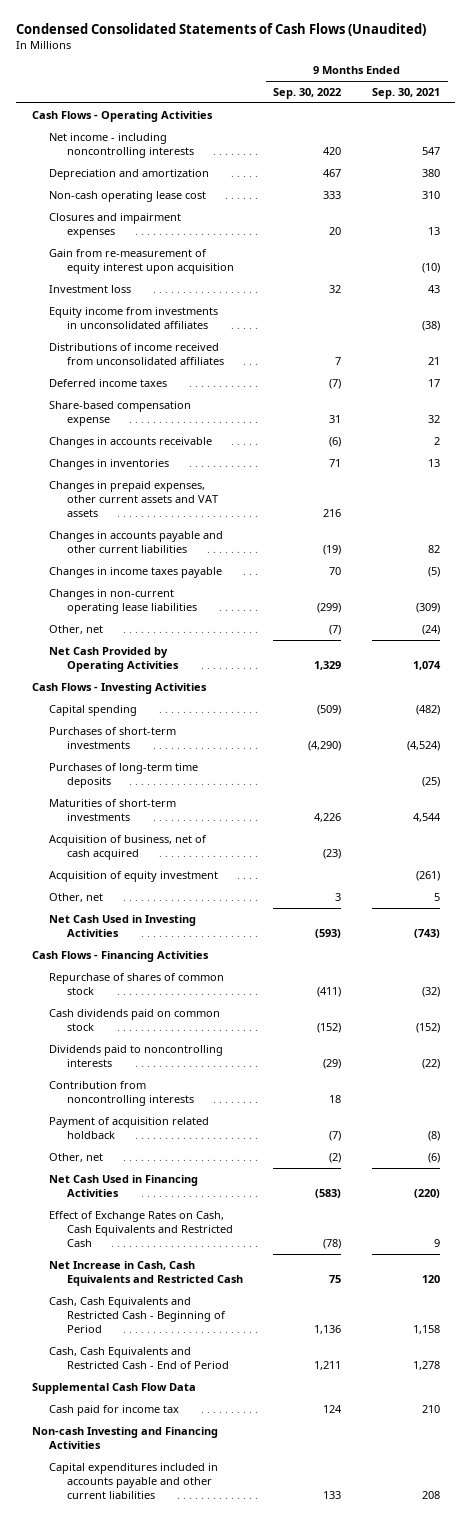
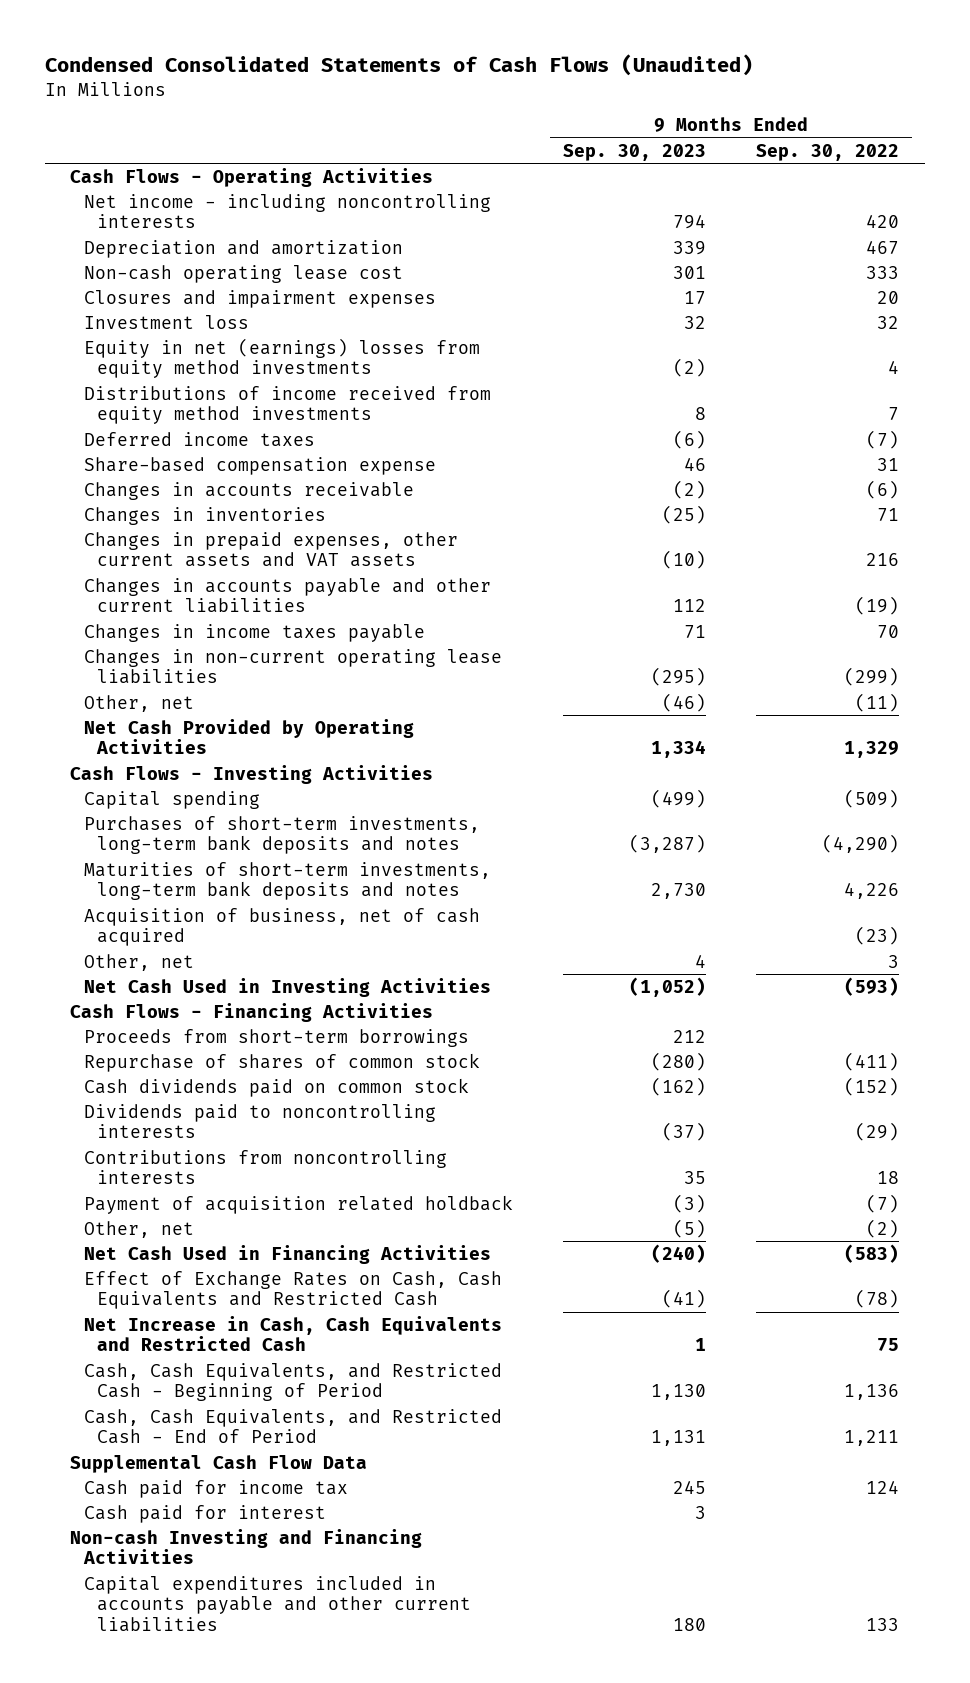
- | 9 Months Ended Sep. 30, 2022 | 9 Months Ended Sep. 30, 2021
+ | 9 Months Ended Sep. 30, 2023 | 9 Months Ended Sep. 30, 2022
- Gain from re-measurement of equity interest upon acquisition | | (10)
- Equity income from investments in unconsolidated affiliates | | (38)
- Distributions of income received from unconsolidated affiliates | 7 | 21
+ Equity in net (earnings) losses from equity method investments | (2) | 4
+ Distributions of income received from equity method investments | 8 | 7
- Other, net | (7) | (24)
+ Other, net | (46) | (11)
- Purchases of short-term investments | (4,290) | (4,524)
- Purchases of long-term time deposits | | (25)
- Maturities of short-term investments | 4,226 | 4,544
+ Purchases of short-term investments, long-term bank deposits and notes | (3,287) | (4,290)
+ Maturities of short-term investments, long-term bank deposits and notes | 2,730 | 4,226
- Acquisition of equity investment | | (261)
+ Proceeds from short-term borrowings | 212 |
- Contribution from noncontrolling interests | 18 |
+ Contributions from noncontrolling interests | 35 | 18
- Cash, Cash Equivalents and Restricted Cash - Beginning of Period | 1,136 | 1,158
- Cash, Cash Equivalents and Restricted Cash - End of Period | 1,211 | 1,278
+ Cash, Cash Equivalents, and Restricted Cash - Beginning of Period | 1,130 | 1,136
+ Cash, Cash Equivalents, and Restricted Cash - End of Period | 1,131 | 1,211
+ Cash paid for interest | 3 |

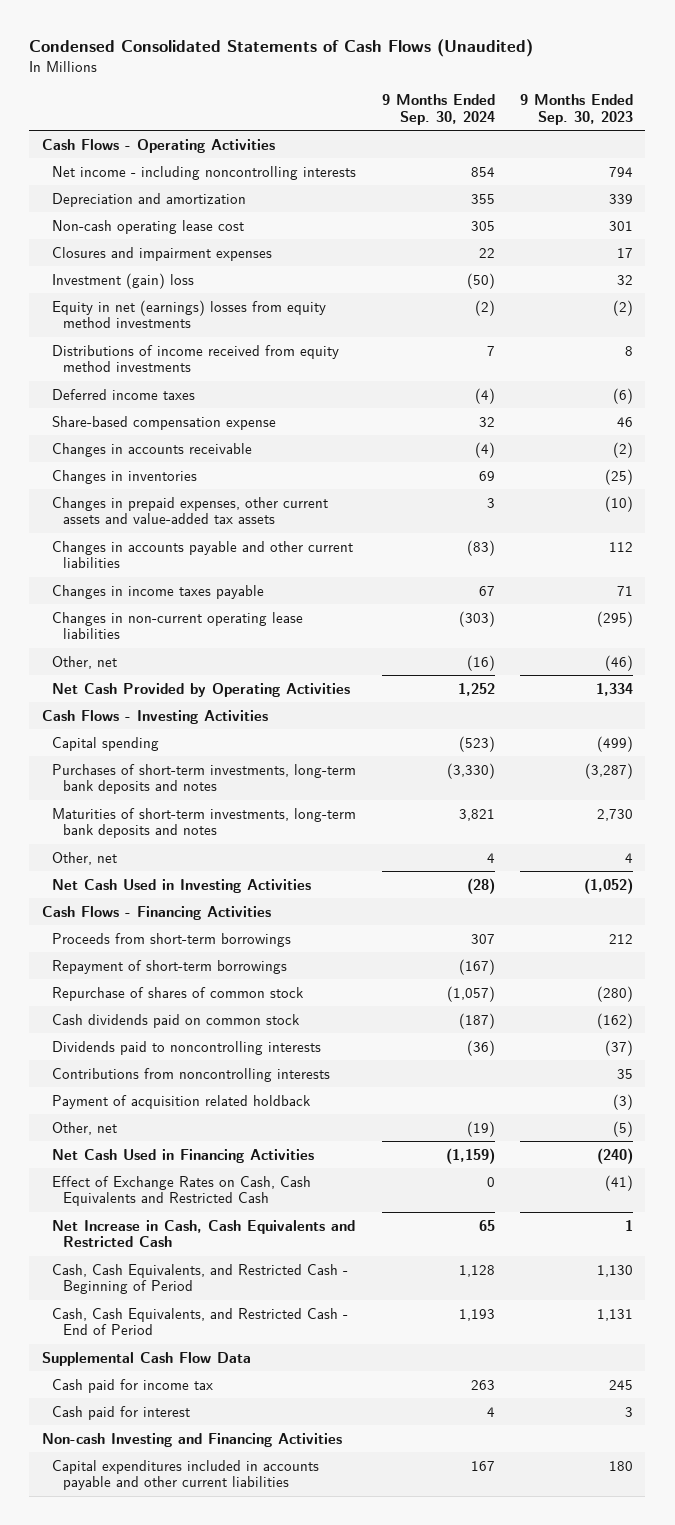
- | 9 Months Ended Sep. 30, 2023 | 9 Months Ended Sep. 30, 2022
+ | 9 Months Ended Sep. 30, 2024 | 9 Months Ended Sep. 30, 2023
- Investment loss | 32 | 32
+ Investment (gain) loss | (50) | 32
- Changes in prepaid expenses, other current assets and VAT assets | (10) | 216
+ Changes in prepaid expenses, other current assets and value-added tax assets | 3 | (10)
- Acquisition of business, net of cash acquired | | (23)
+ Repayment of short-term borrowings | (167) |

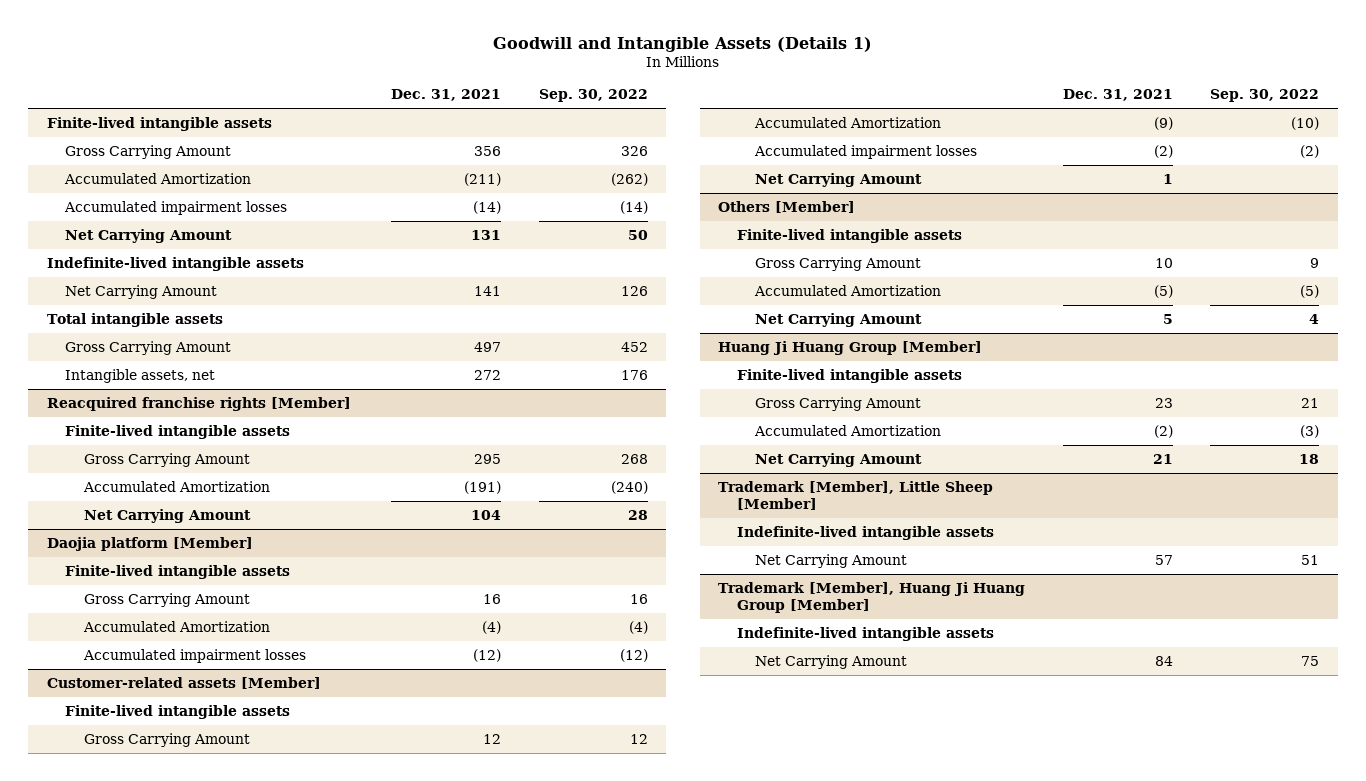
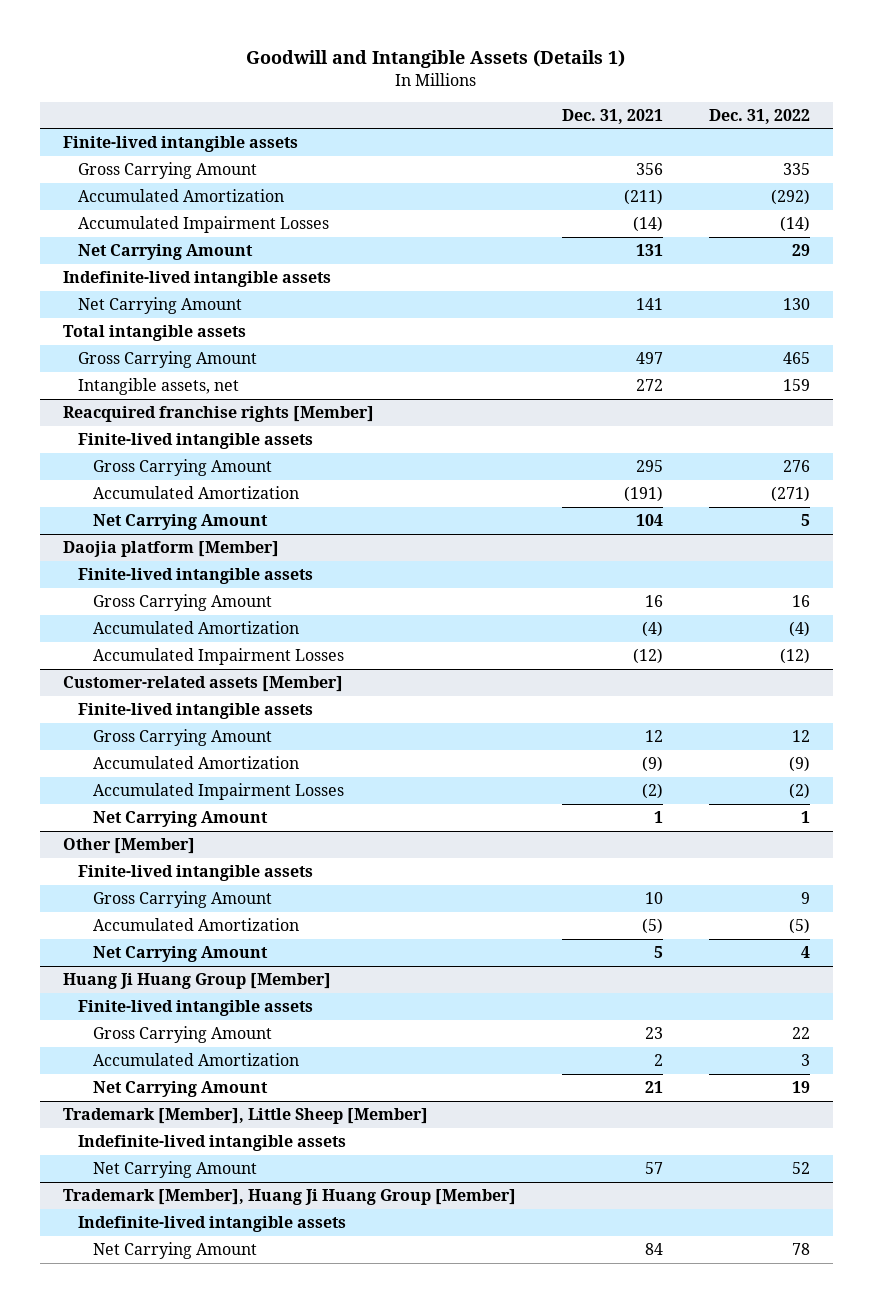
- | Dec. 31, 2021 | Sep. 30, 2022
+ | Dec. 31, 2021 | Dec. 31, 2022
- Accumulated impairment losses | (14) | (14)
+ Accumulated Impairment Losses | (14) | (14)
@ Daojia platform [Member]
- Accumulated impairment losses | (12) | (12)
+ Accumulated Impairment Losses | (12) | (12)
@ Customer-related assets [Member]
- Accumulated impairment losses | (2) | (2)
+ Accumulated Impairment Losses | (2) | (2)
- Others [Member]
+ Other [Member]
@ Huang Ji Huang Group [Member]
- Accumulated Amortization | (2) | (3)
+ Accumulated Amortization | 2 | 3

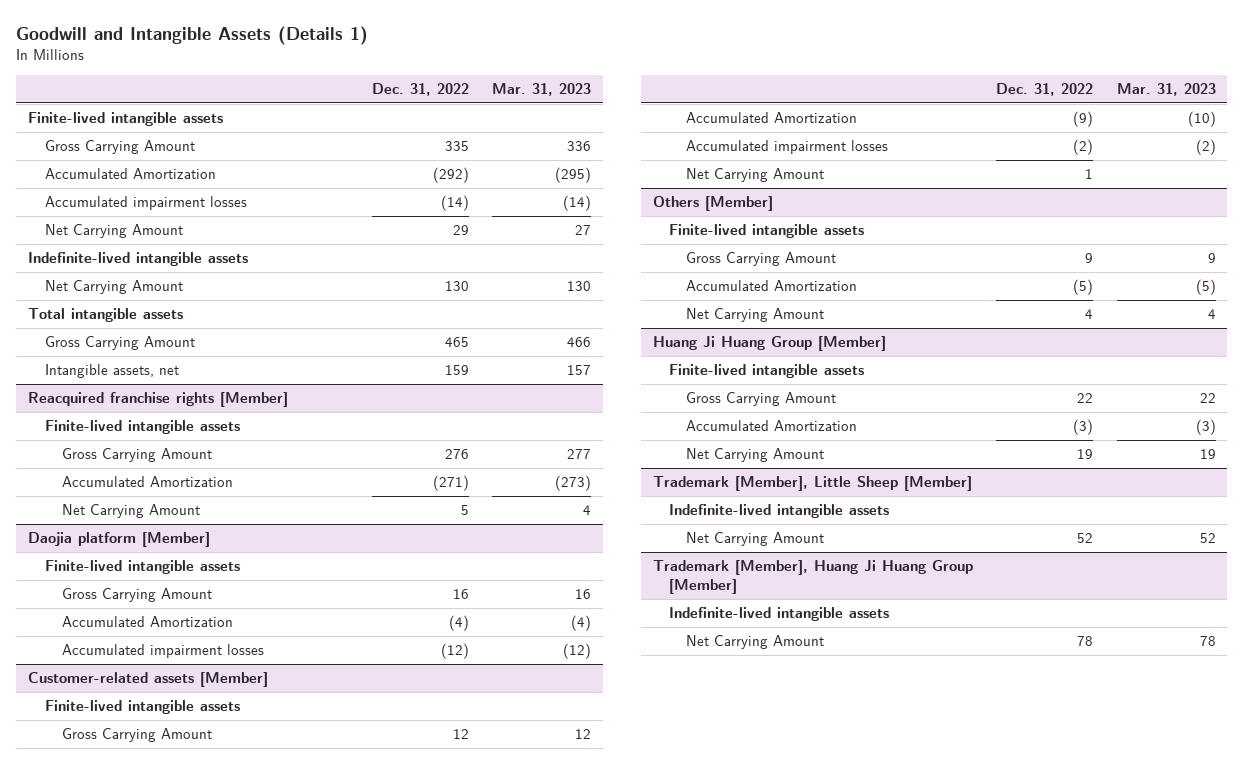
- | Dec. 31, 2021 | Dec. 31, 2022
+ | Dec. 31, 2022 | Mar. 31, 2023
- Accumulated Impairment Losses | (14) | (14)
+ Accumulated impairment losses | (14) | (14)
@ Daojia platform [Member]
- Accumulated Impairment Losses | (12) | (12)
+ Accumulated impairment losses | (12) | (12)
@ Customer-related assets [Member]
- Accumulated Impairment Losses | (2) | (2)
+ Accumulated impairment losses | (2) | (2)
- Other [Member]
+ Others [Member]
@ Huang Ji Huang Group [Member]
- Accumulated Amortization | 2 | 3
+ Accumulated Amortization | (3) | (3)

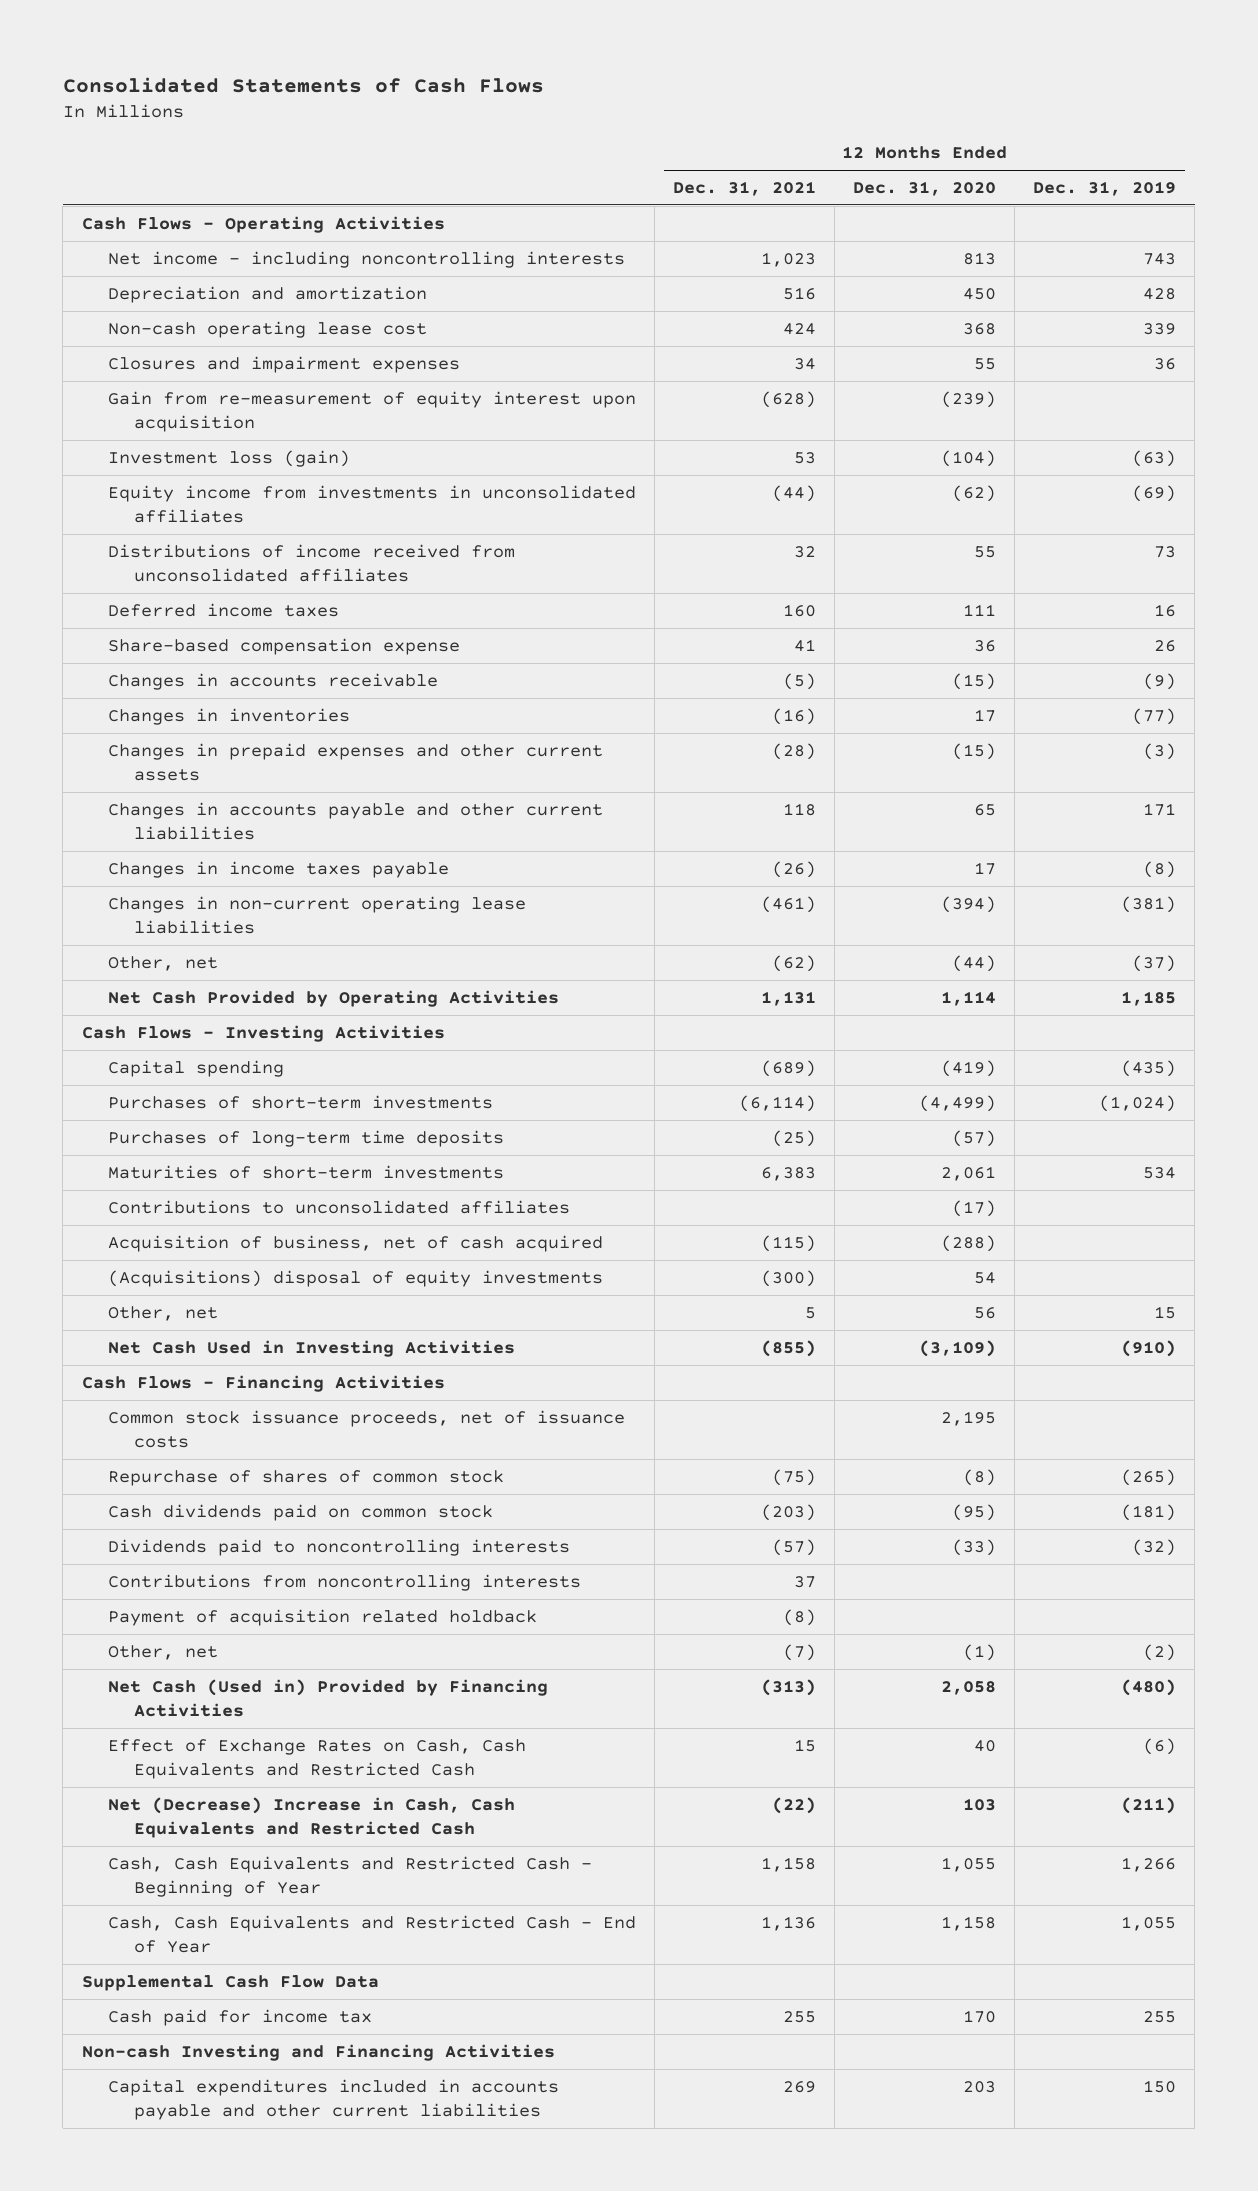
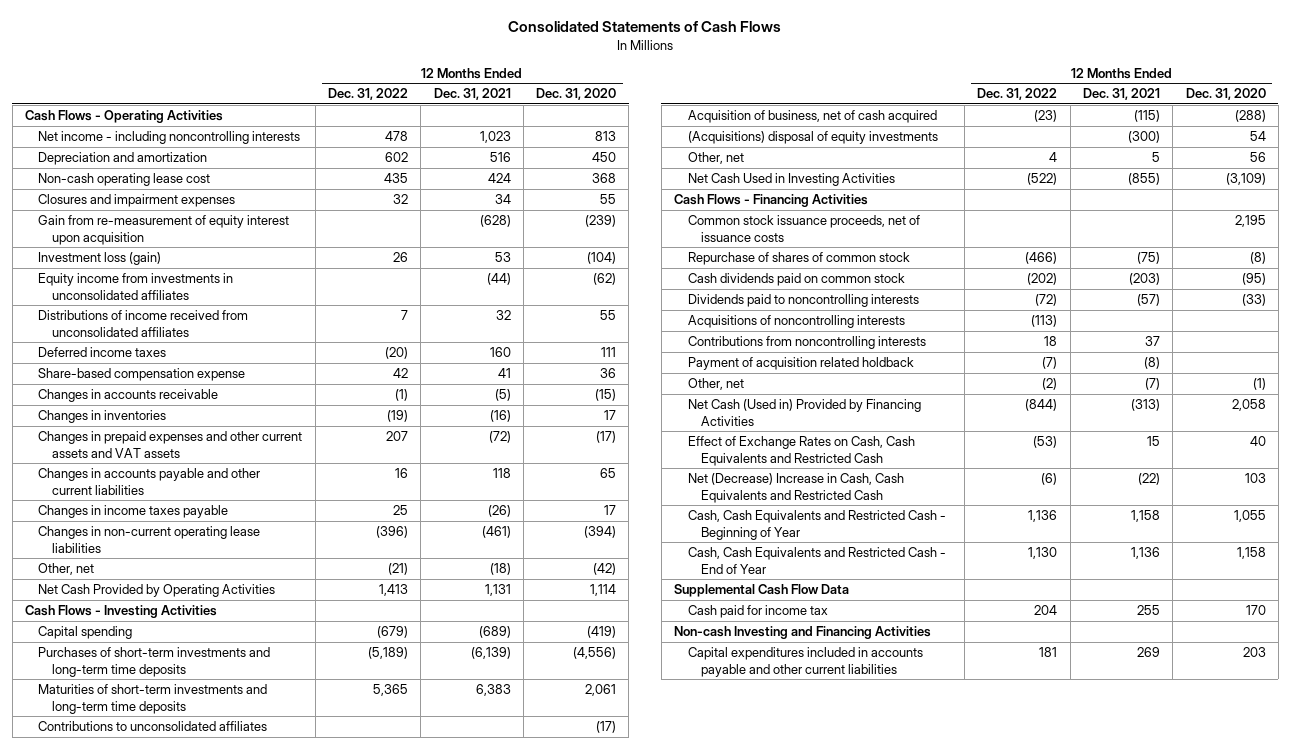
- | 12 Months Ended Dec. 31, 2021 | 12 Months Ended Dec. 31, 2020 | 12 Months Ended Dec. 31, 2019
+ | 12 Months Ended Dec. 31, 2022 | 12 Months Ended Dec. 31, 2021 | 12 Months Ended Dec. 31, 2020
- Changes in prepaid expenses and other current assets | (28) | (15) | (3)
+ Changes in prepaid expenses and other current assets and VAT assets | 207 | (72) | (17)
- Other, net | (62) | (44) | (37)
+ Other, net | (21) | (18) | (42)
- Purchases of short-term investments | (6,114) | (4,499) | (1,024)
- Purchases of long-term time deposits | (25) | (57) |
- Maturities of short-term investments | 6,383 | 2,061 | 534
+ Purchases of short-term investments and long-term time deposits | (5,189) | (6,139) | (4,556)
+ Maturities of short-term investments and long-term time deposits | 5,365 | 6,383 | 2,061
+ Acquisitions of noncontrolling interests | (113) | |

